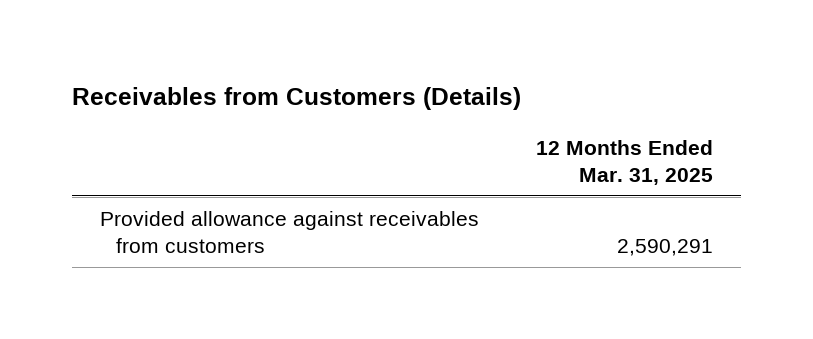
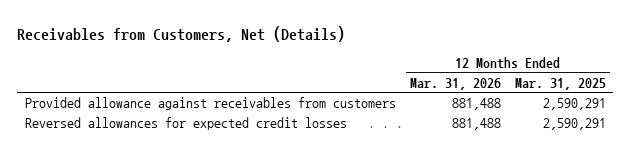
- Receivables from Customers (Details)
+ Receivables from Customers, Net (Details)
- | 12 Months Ended Mar. 31, 2025
+ | 12 Months Ended Mar. 31, 2026 | 12 Months Ended Mar. 31, 2025
+ Reversed allowances for expected credit losses | 881,488 | 2,590,291

